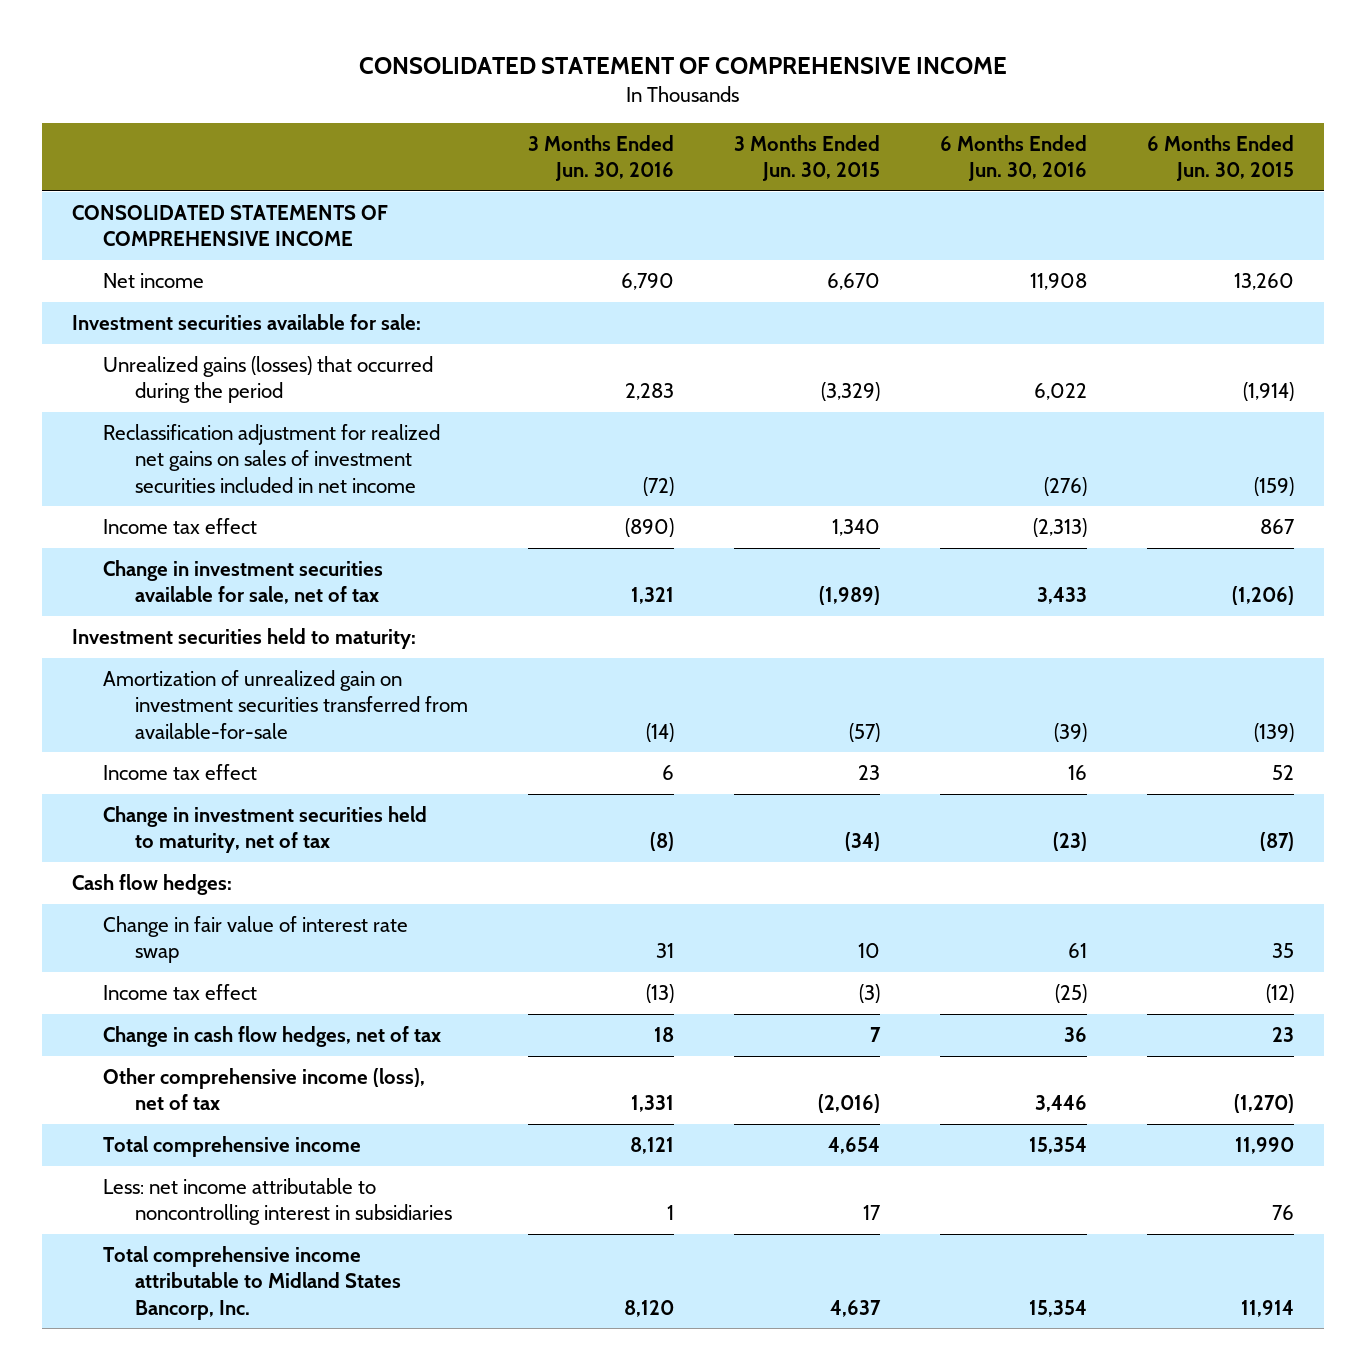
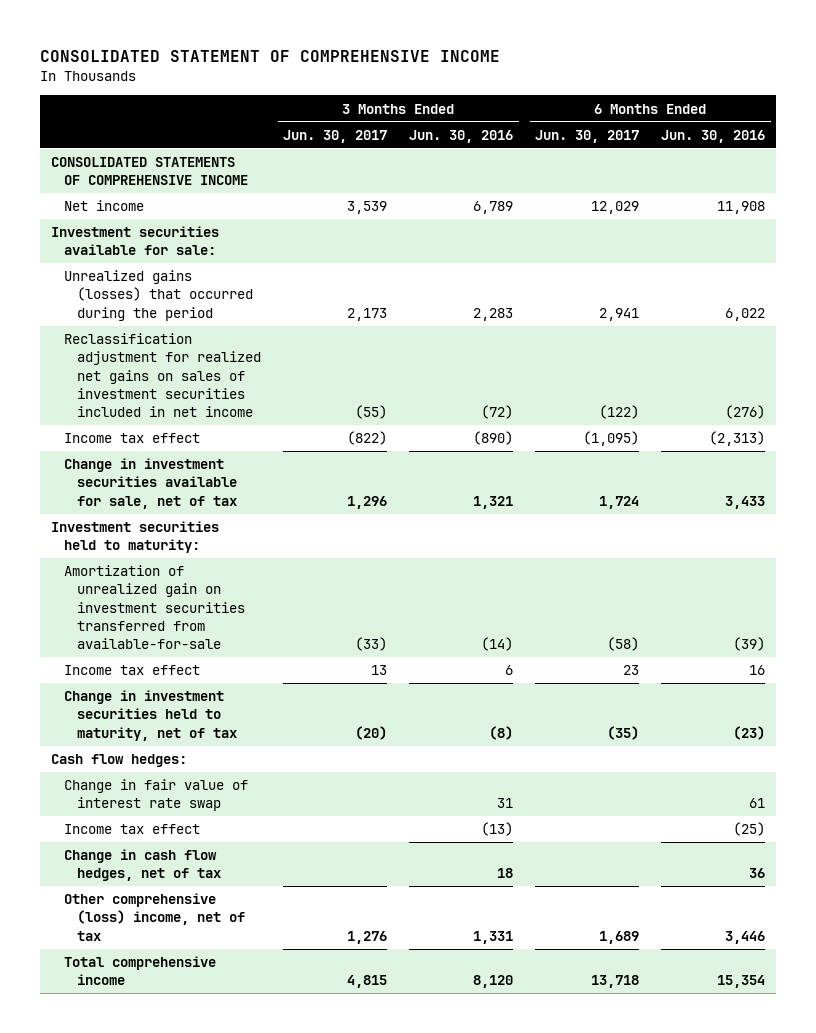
- | 3 Months Ended Jun. 30, 2016 | 3 Months Ended Jun. 30, 2015 | 6 Months Ended Jun. 30, 2016 | 6 Months Ended Jun. 30, 2015
+ | 3 Months Ended Jun. 30, 2017 | 3 Months Ended Jun. 30, 2016 | 6 Months Ended Jun. 30, 2017 | 6 Months Ended Jun. 30, 2016
- Net income | 6,790 | 6,670 | 11,908 | 13,260
+ Net income | 3,539 | 6,789 | 12,029 | 11,908
- Other comprehensive income (loss), net of tax | 1,331 | (2,016) | 3,446 | (1,270)
- Total comprehensive income | 8,121 | 4,654 | 15,354 | 11,990
- Less: net income attributable to noncontrolling interest in subsidiaries | 1 | 17 | | 76
- Total comprehensive income attributable to Midland States Bancorp, Inc. | 8,120 | 4,637 | 15,354 | 11,914
+ Other comprehensive (loss) income, net of tax | 1,276 | 1,331 | 1,689 | 3,446
+ Total comprehensive income | 4,815 | 8,120 | 13,718 | 15,354

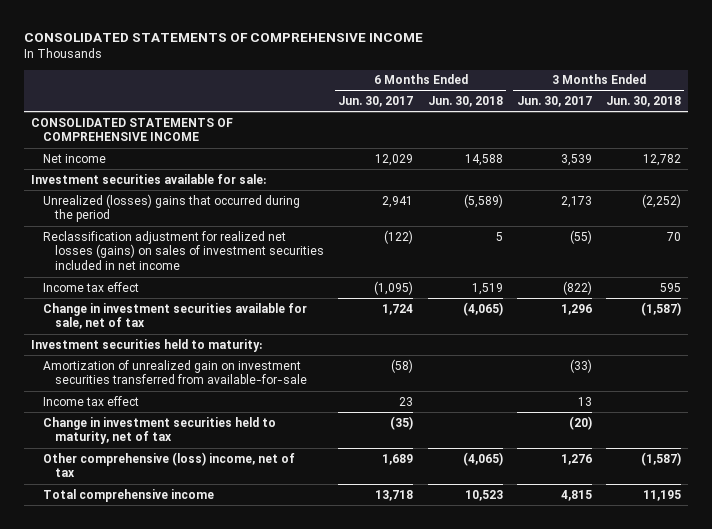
- CONSOLIDATED STATEMENT OF COMPREHENSIVE INCOME
+ CONSOLIDATED STATEMENTS OF COMPREHENSIVE INCOME
- | 3 Months Ended Jun. 30, 2017 | 3 Months Ended Jun. 30, 2016 | 6 Months Ended Jun. 30, 2017 | 6 Months Ended Jun. 30, 2016
+ | 6 Months Ended Jun. 30, 2017 | 6 Months Ended Jun. 30, 2018 | 3 Months Ended Jun. 30, 2017 | 3 Months Ended Jun. 30, 2018
- Unrealized gains (losses) that occurred during the period | 2,173 | 2,283 | 2,941 | 6,022
- Reclassification adjustment for realized net gains on sales of investment securities included in net income | (55) | (72) | (122) | (276)
+ Unrealized (losses) gains that occurred during the period | 2,941 | (5,589) | 2,173 | (2,252)
+ Reclassification adjustment for realized net losses (gains) on sales of investment securities included in net income | (122) | 5 | (55) | 70
- Cash flow hedges:
- Change in fair value of interest rate swap | | 31 | | 61
- Income tax effect | | (13) | | (25)
- Change in cash flow hedges, net of tax | | 18 | | 36

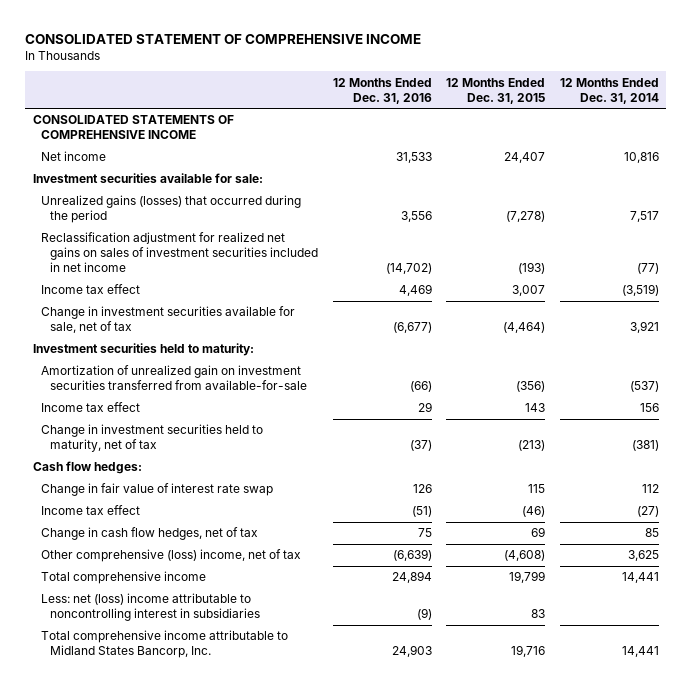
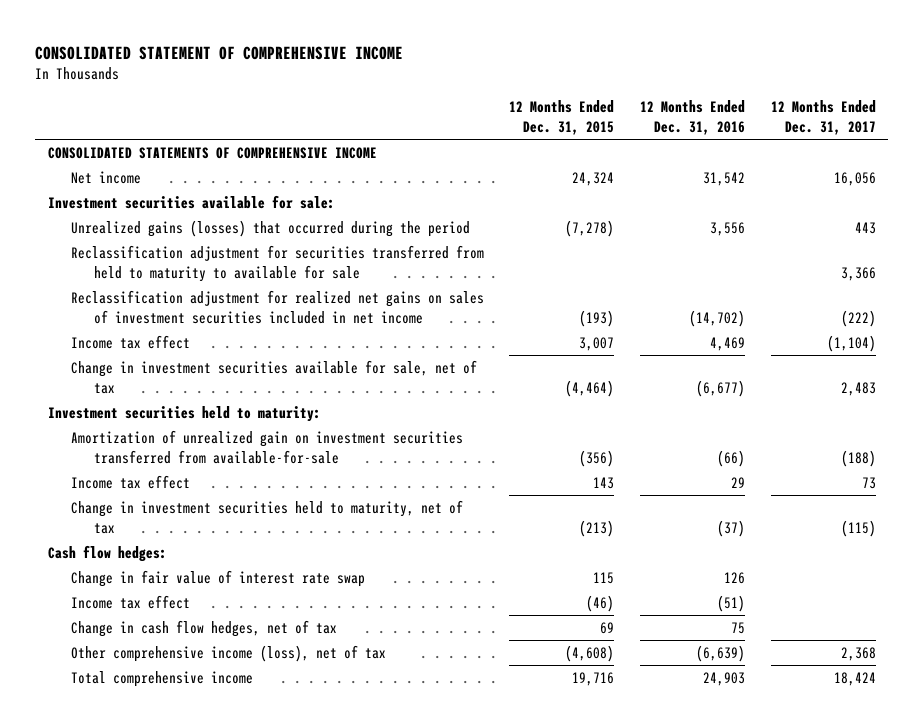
- | 12 Months Ended Dec. 31, 2016 | 12 Months Ended Dec. 31, 2015 | 12 Months Ended Dec. 31, 2014
+ | 12 Months Ended Dec. 31, 2015 | 12 Months Ended Dec. 31, 2016 | 12 Months Ended Dec. 31, 2017
- Net income | 31,533 | 24,407 | 10,816
+ Net income | 24,324 | 31,542 | 16,056
+ Reclassification adjustment for securities transferred from held to maturity to available for sale | | | 3,366
- Other comprehensive (loss) income, net of tax | (6,639) | (4,608) | 3,625
- Total comprehensive income | 24,894 | 19,799 | 14,441
- Less: net (loss) income attributable to noncontrolling interest in subsidiaries | (9) | 83 |
- Total comprehensive income attributable to Midland States Bancorp, Inc. | 24,903 | 19,716 | 14,441
+ Other comprehensive income (loss), net of tax | (4,608) | (6,639) | 2,368
+ Total comprehensive income | 19,716 | 24,903 | 18,424

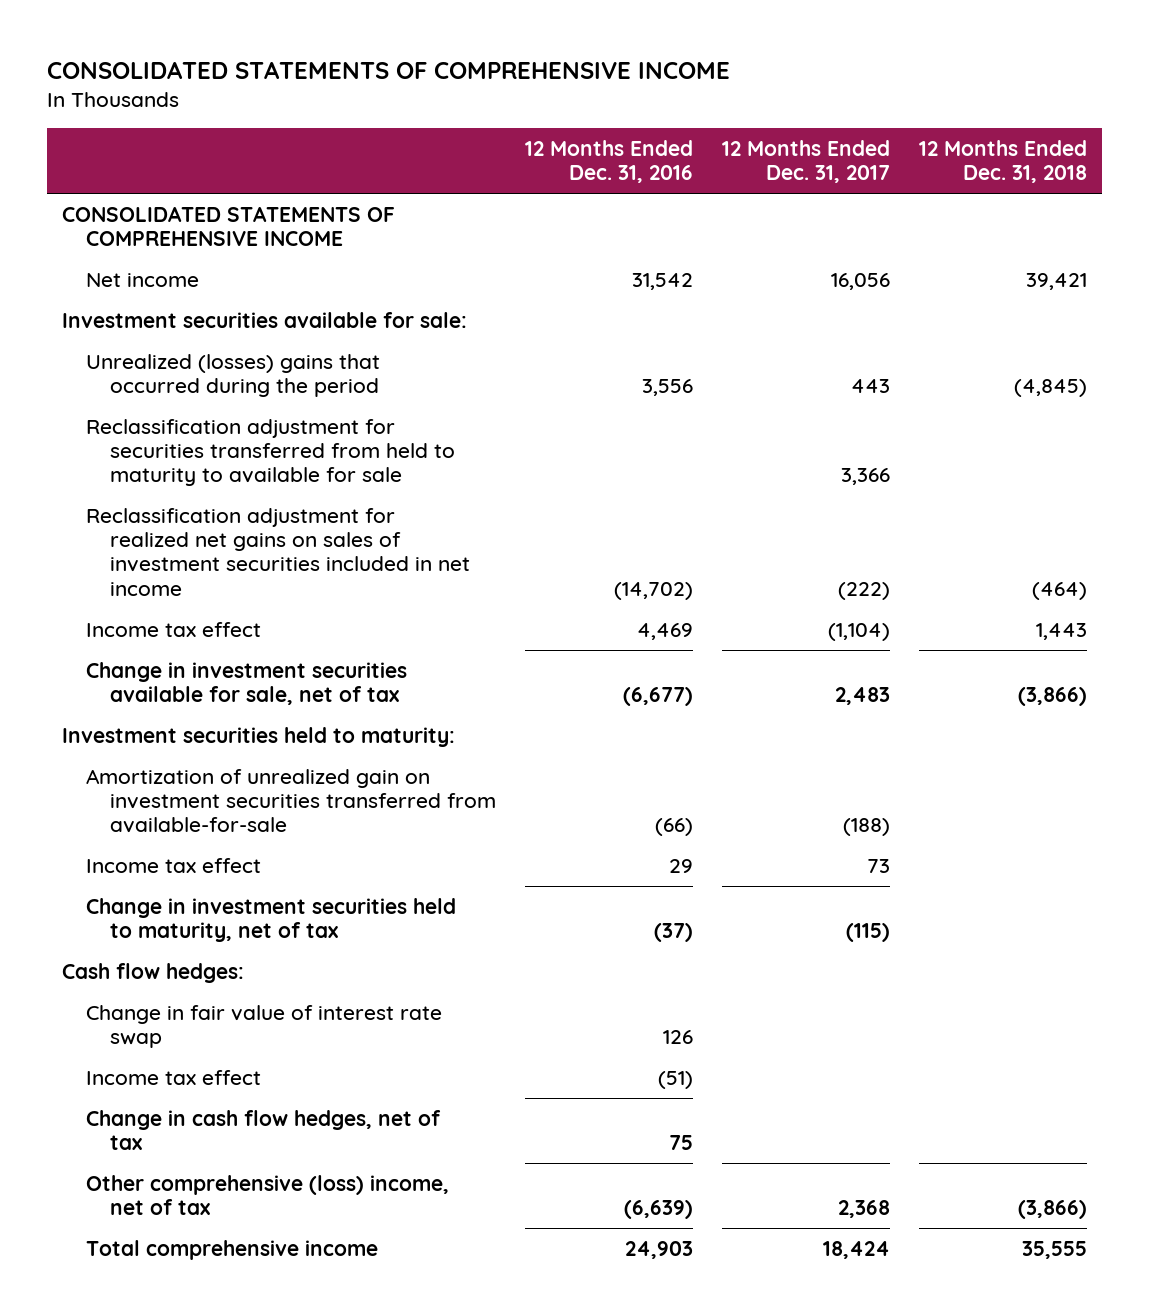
- CONSOLIDATED STATEMENT OF COMPREHENSIVE INCOME
+ CONSOLIDATED STATEMENTS OF COMPREHENSIVE INCOME
- | 12 Months Ended Dec. 31, 2015 | 12 Months Ended Dec. 31, 2016 | 12 Months Ended Dec. 31, 2017
+ | 12 Months Ended Dec. 31, 2016 | 12 Months Ended Dec. 31, 2017 | 12 Months Ended Dec. 31, 2018
- Unrealized gains (losses) that occurred during the period | (7,278) | 3,556 | 443
+ Unrealized (losses) gains that occurred during the period | 3,556 | 443 | (4,845)
- Other comprehensive income (loss), net of tax | (4,608) | (6,639) | 2,368
+ Other comprehensive (loss) income, net of tax | (6,639) | 2,368 | (3,866)

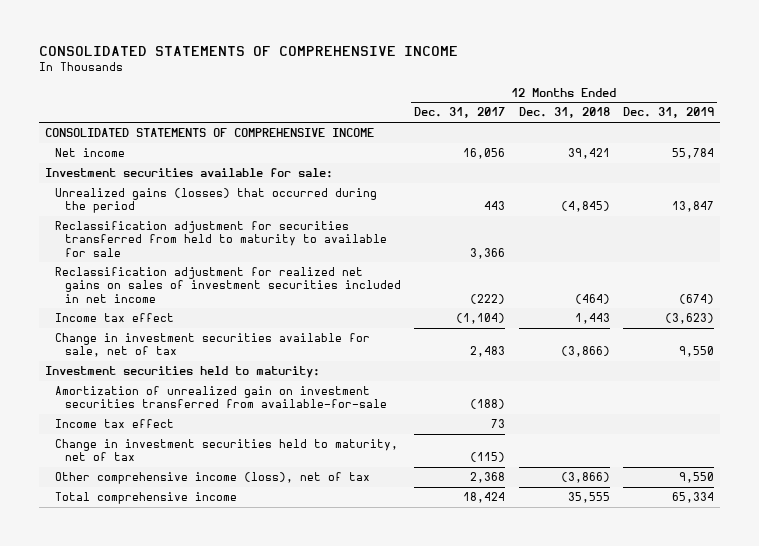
- | 12 Months Ended Dec. 31, 2016 | 12 Months Ended Dec. 31, 2017 | 12 Months Ended Dec. 31, 2018
+ | 12 Months Ended Dec. 31, 2017 | 12 Months Ended Dec. 31, 2018 | 12 Months Ended Dec. 31, 2019
- Unrealized (losses) gains that occurred during the period | 3,556 | 443 | (4,845)
+ Unrealized gains (losses) that occurred during the period | 443 | (4,845) | 13,847
- Cash flow hedges:
- Change in fair value of interest rate swap | 126 | |
- Income tax effect | (51) | |
- Change in cash flow hedges, net of tax | 75 | |
- Other comprehensive (loss) income, net of tax | (6,639) | 2,368 | (3,866)
+ Other comprehensive income (loss), net of tax | 2,368 | (3,866) | 9,550

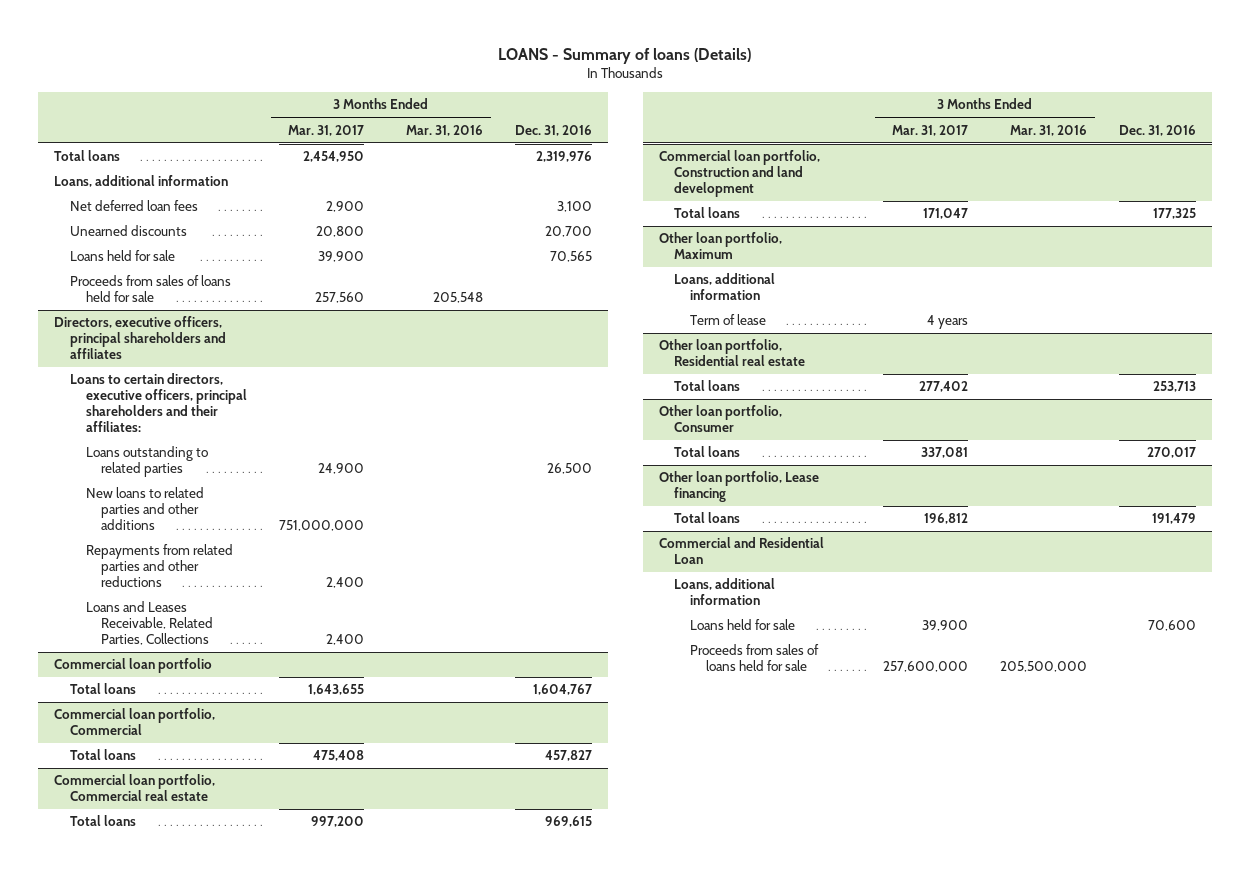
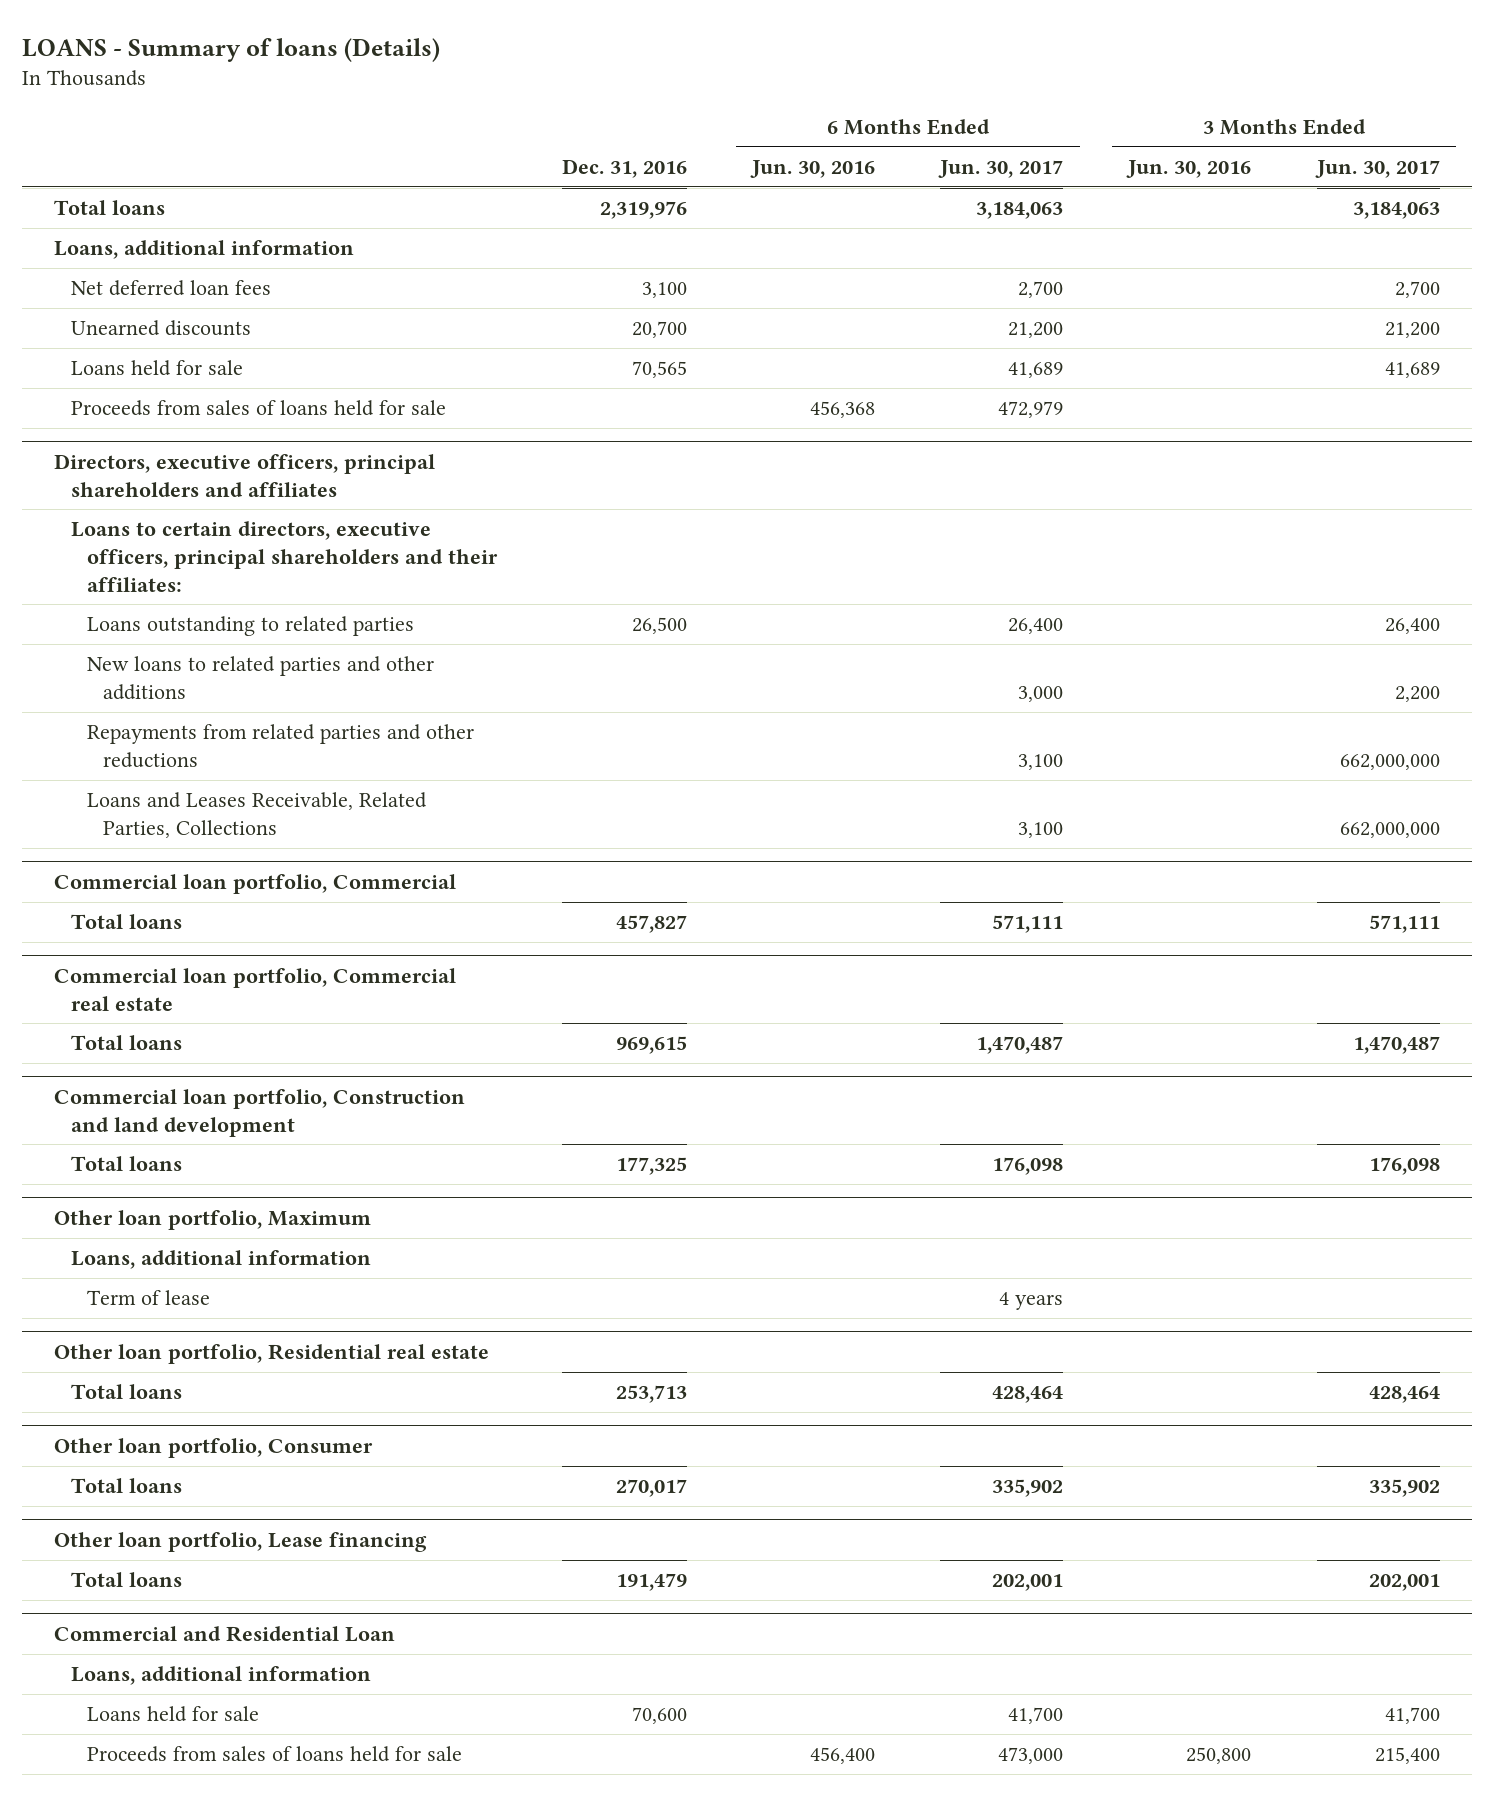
- | 3 Months Ended Mar. 31, 2017 | 3 Months Ended Mar. 31, 2016 | Dec. 31, 2016
+ | Dec. 31, 2016 | 6 Months Ended Jun. 30, 2016 | 6 Months Ended Jun. 30, 2017 | 3 Months Ended Jun. 30, 2016 | 3 Months Ended Jun. 30, 2017
- Commercial loan portfolio
- Total loans | 1,643,655 | | 1,604,767

